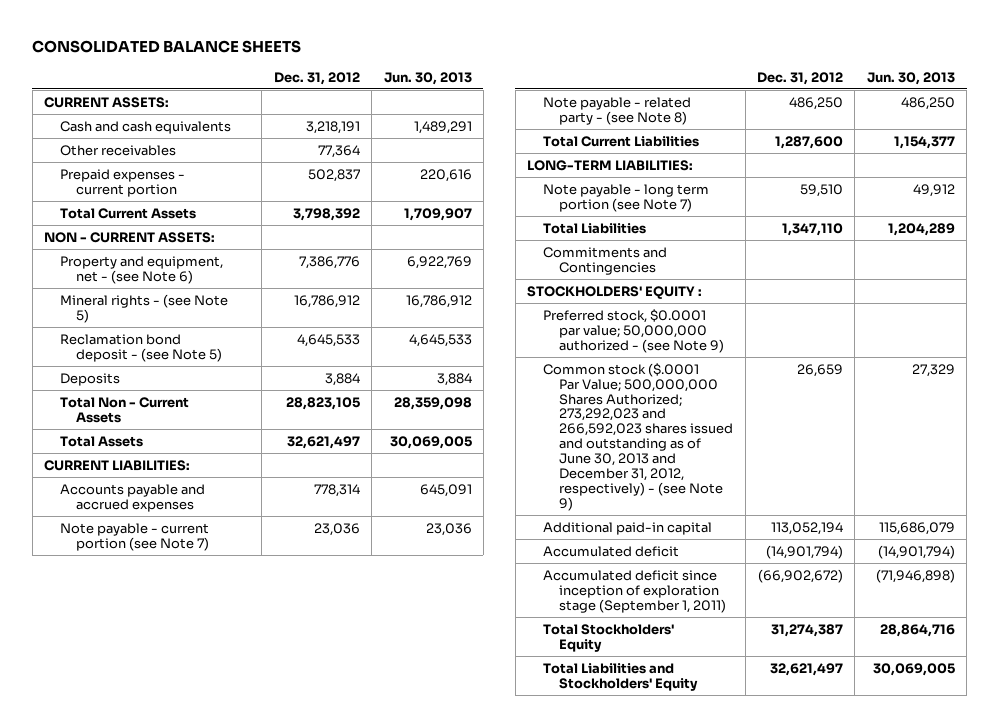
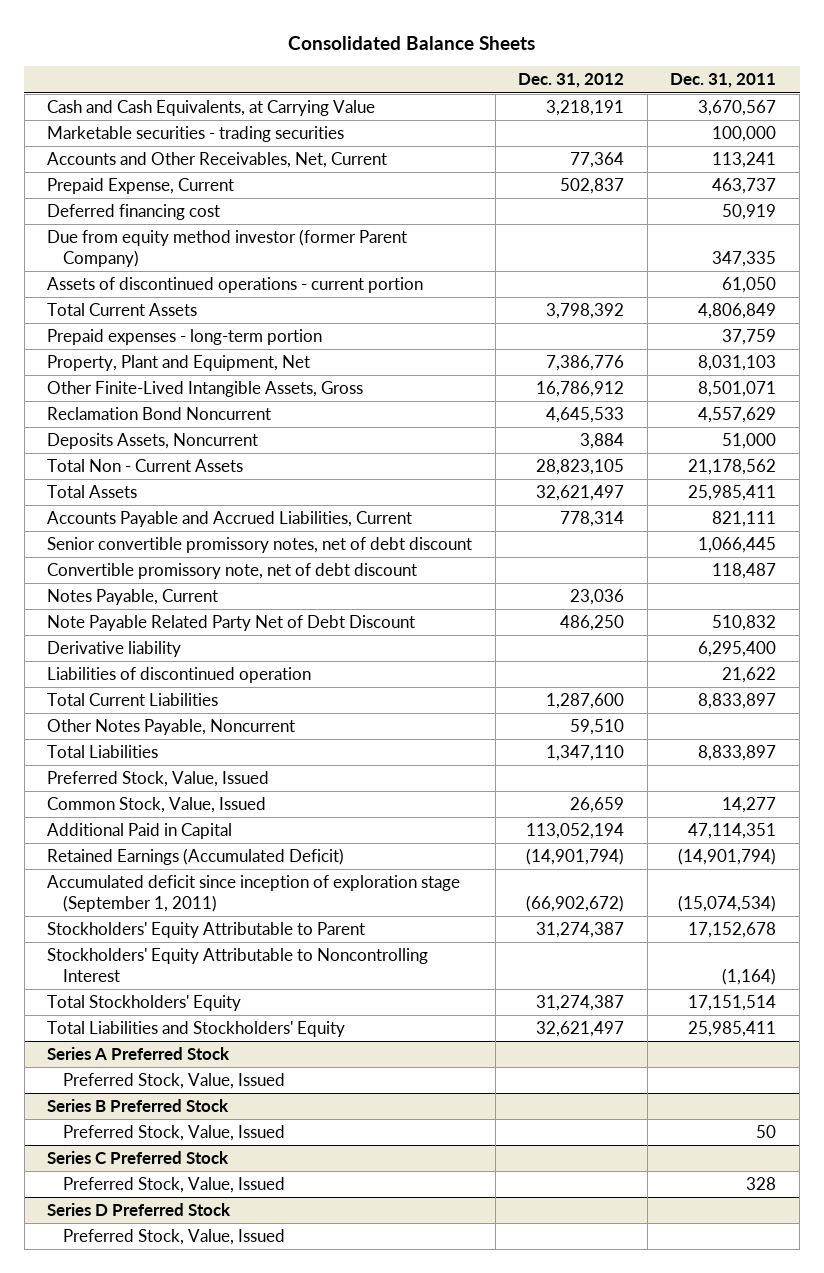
- CONSOLIDATED BALANCE SHEETS
+ Consolidated Balance Sheets
- | Dec. 31, 2012 | Jun. 30, 2013
+ | Dec. 31, 2012 | Dec. 31, 2011
- CURRENT ASSETS:
- Cash and cash equivalents | 3,218,191 | 1,489,291
- Other receivables | 77,364 |
- Prepaid expenses - current portion | 502,837 | 220,616
+ Cash and Cash Equivalents, at Carrying Value | 3,218,191 | 3,670,567
+ Marketable securities - trading securities | | 100,000
+ Accounts and Other Receivables, Net, Current | 77,364 | 113,241
+ Prepaid Expense, Current | 502,837 | 463,737
+ Deferred financing cost | | 50,919
+ Due from equity method investor (former Parent Company) | | 347,335
+ Assets of discontinued operations - current portion | | 61,050
- NON - CURRENT ASSETS:
- Property and equipment, net - (see Note 6) | 7,386,776 | 6,922,769
- Mineral rights - (see Note 5) | 16,786,912 | 16,786,912
- Reclamation bond deposit - (see Note 5) | 4,645,533 | 4,645,533
- Deposits | 3,884 | 3,884
+ Prepaid expenses - long-term portion | | 37,759
+ Property, Plant and Equipment, Net | 7,386,776 | 8,031,103
+ Other Finite-Lived Intangible Assets, Gross | 16,786,912 | 8,501,071
+ Reclamation Bond Noncurrent | 4,645,533 | 4,557,629
+ Deposits Assets, Noncurrent | 3,884 | 51,000
- CURRENT LIABILITIES:
- Accounts payable and accrued expenses | 778,314 | 645,091
- Note payable - current portion (see Note 7) | 23,036 | 23,036
- Note payable - related party - (see Note 8) | 486,250 | 486,250
+ Accounts Payable and Accrued Liabilities, Current | 778,314 | 821,111
+ Senior convertible promissory notes, net of debt discount | | 1,066,445
+ Convertible promissory note, net of debt discount | | 118,487
+ Notes Payable, Current | 23,036 |
+ Note Payable Related Party Net of Debt Discount | 486,250 | 510,832
+ Derivative liability | | 6,295,400
+ Liabilities of discontinued operation | | 21,622
- LONG-TERM LIABILITIES:
- Note payable - long term portion (see Note 7) | 59,510 | 49,912
+ Other Notes Payable, Noncurrent | 59,510 |
- Commitments and Contingencies
- STOCKHOLDERS' EQUITY :
- Preferred stock, $0.0001 par value; 50,000,000 authorized - (see Note 9)
- Common stock ($.0001 Par Value; 500,000,000 Shares Authorized; 273,292,023 and 266,592,023 shares issued and outstanding as of June 30, 2013 and December 31, 2012, respectively) - (see Note 9) | 26,659 | 27,329
- Additional paid-in capital | 113,052,194 | 115,686,079
- Accumulated deficit | (14,901,794) | (14,901,794)
+ Preferred Stock, Value, Issued
+ Common Stock, Value, Issued | 26,659 | 14,277
+ Additional Paid in Capital | 113,052,194 | 47,114,351
+ Retained Earnings (Accumulated Deficit) | (14,901,794) | (14,901,794)
+ Stockholders' Equity Attributable to Parent | 31,274,387 | 17,152,678
+ Stockholders' Equity Attributable to Noncontrolling Interest | | (1,164)
+ Series A Preferred Stock
+ Preferred Stock, Value, Issued
+ Series B Preferred Stock
+ Preferred Stock, Value, Issued | | 50
+ Series C Preferred Stock
+ Preferred Stock, Value, Issued | | 328
+ Series D Preferred Stock
+ Preferred Stock, Value, Issued

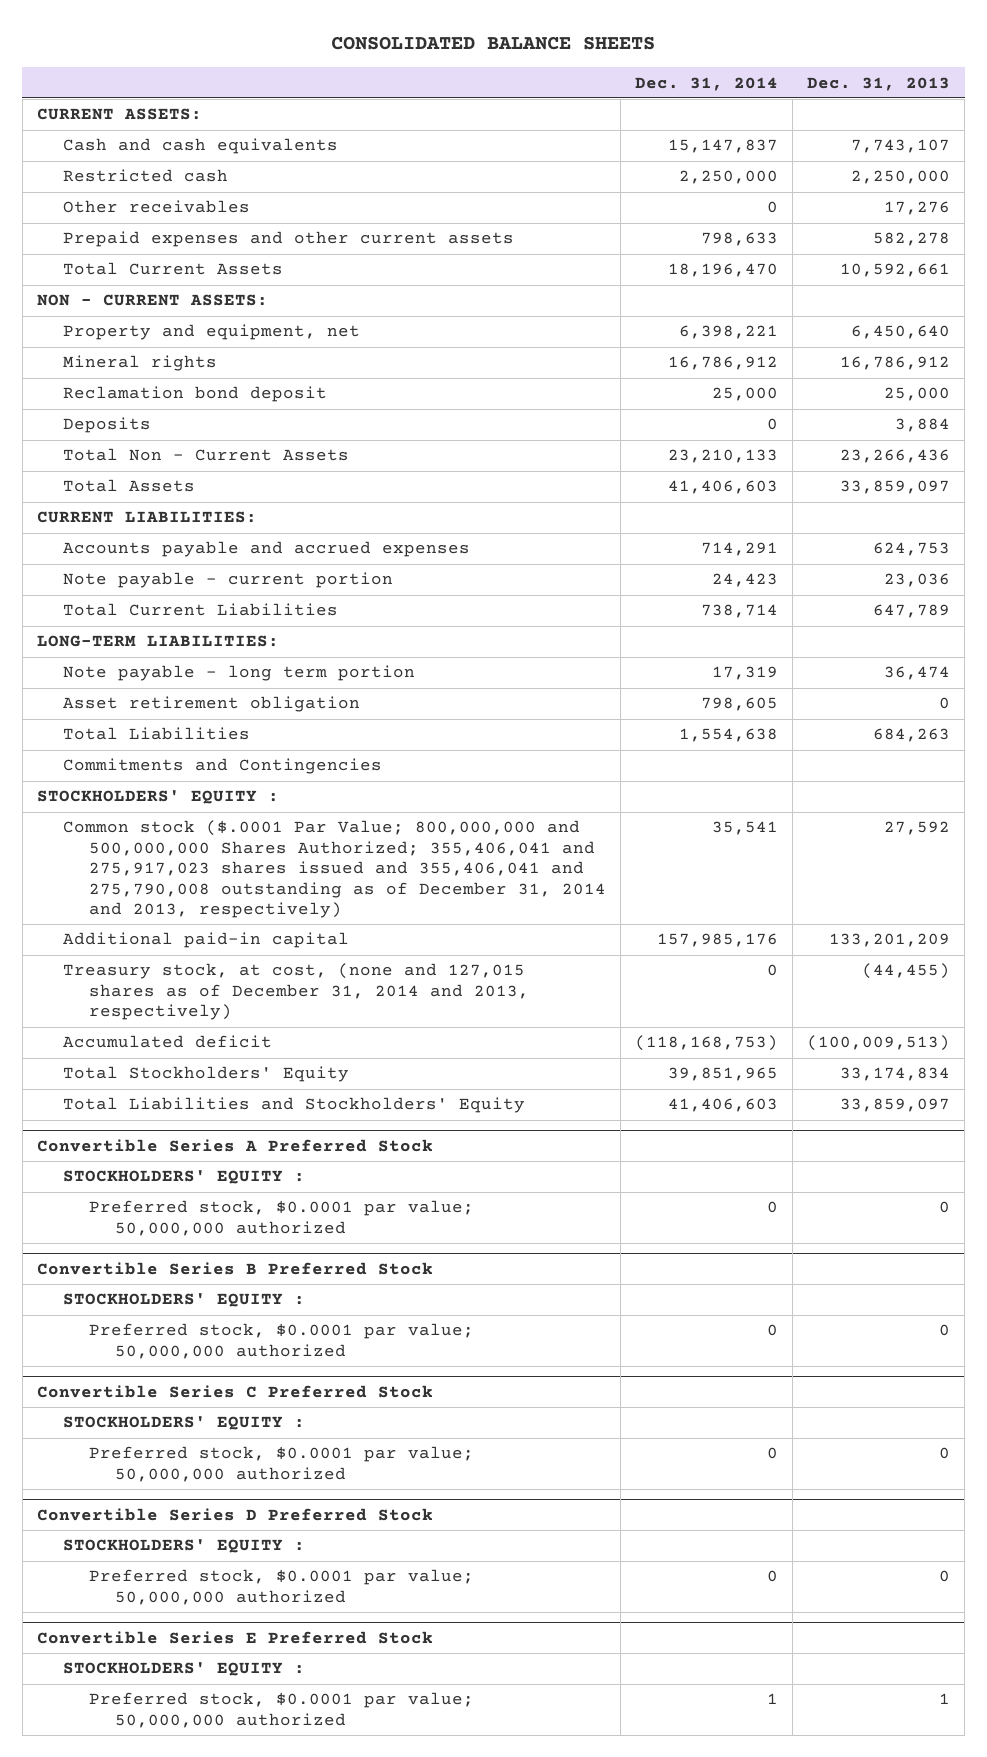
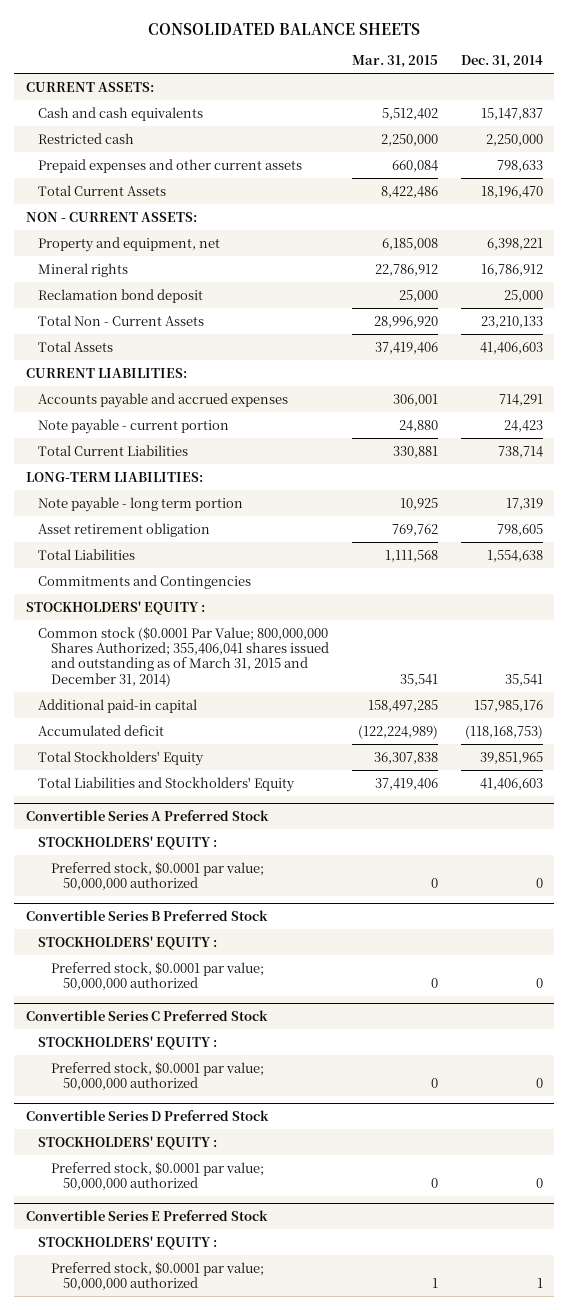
- | Dec. 31, 2014 | Dec. 31, 2013
+ | Mar. 31, 2015 | Dec. 31, 2014
- Other receivables | 0 | 17,276
- Deposits | 0 | 3,884
- Common stock ($.0001 Par Value; 800,000,000 and 500,000,000 Shares Authorized; 355,406,041 and 275,917,023 shares issued and 355,406,041 and 275,790,008 outstanding as of December 31, 2014 and 2013, respectively) | 35,541 | 27,592
+ Common stock ($0.0001 Par Value; 800,000,000 Shares Authorized; 355,406,041 shares issued and outstanding as of March 31, 2015 and December 31, 2014) | 35,541 | 35,541
- Treasury stock, at cost, (none and 127,015 shares as of December 31, 2014 and 2013, respectively) | 0 | (44,455)

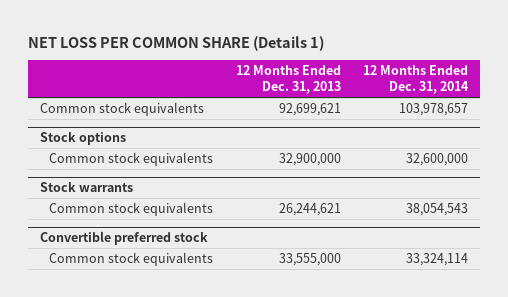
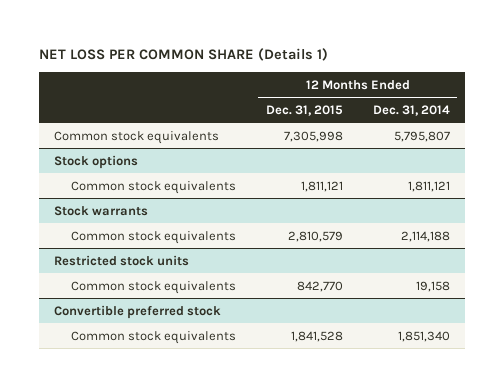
- | 12 Months Ended Dec. 31, 2013 | 12 Months Ended Dec. 31, 2014
+ | 12 Months Ended Dec. 31, 2015 | 12 Months Ended Dec. 31, 2014
- Common stock equivalents | 92,699,621 | 103,978,657
+ Common stock equivalents | 7,305,998 | 5,795,807
@ Stock options
- Common stock equivalents | 32,900,000 | 32,600,000
+ Common stock equivalents | 1,811,121 | 1,811,121
@ Stock warrants
- Common stock equivalents | 26,244,621 | 38,054,543
+ Common stock equivalents | 2,810,579 | 2,114,188
+ Restricted stock units
+ Common stock equivalents | 842,770 | 19,158
@ Convertible preferred stock
- Common stock equivalents | 33,555,000 | 33,324,114
+ Common stock equivalents | 1,841,528 | 1,851,340

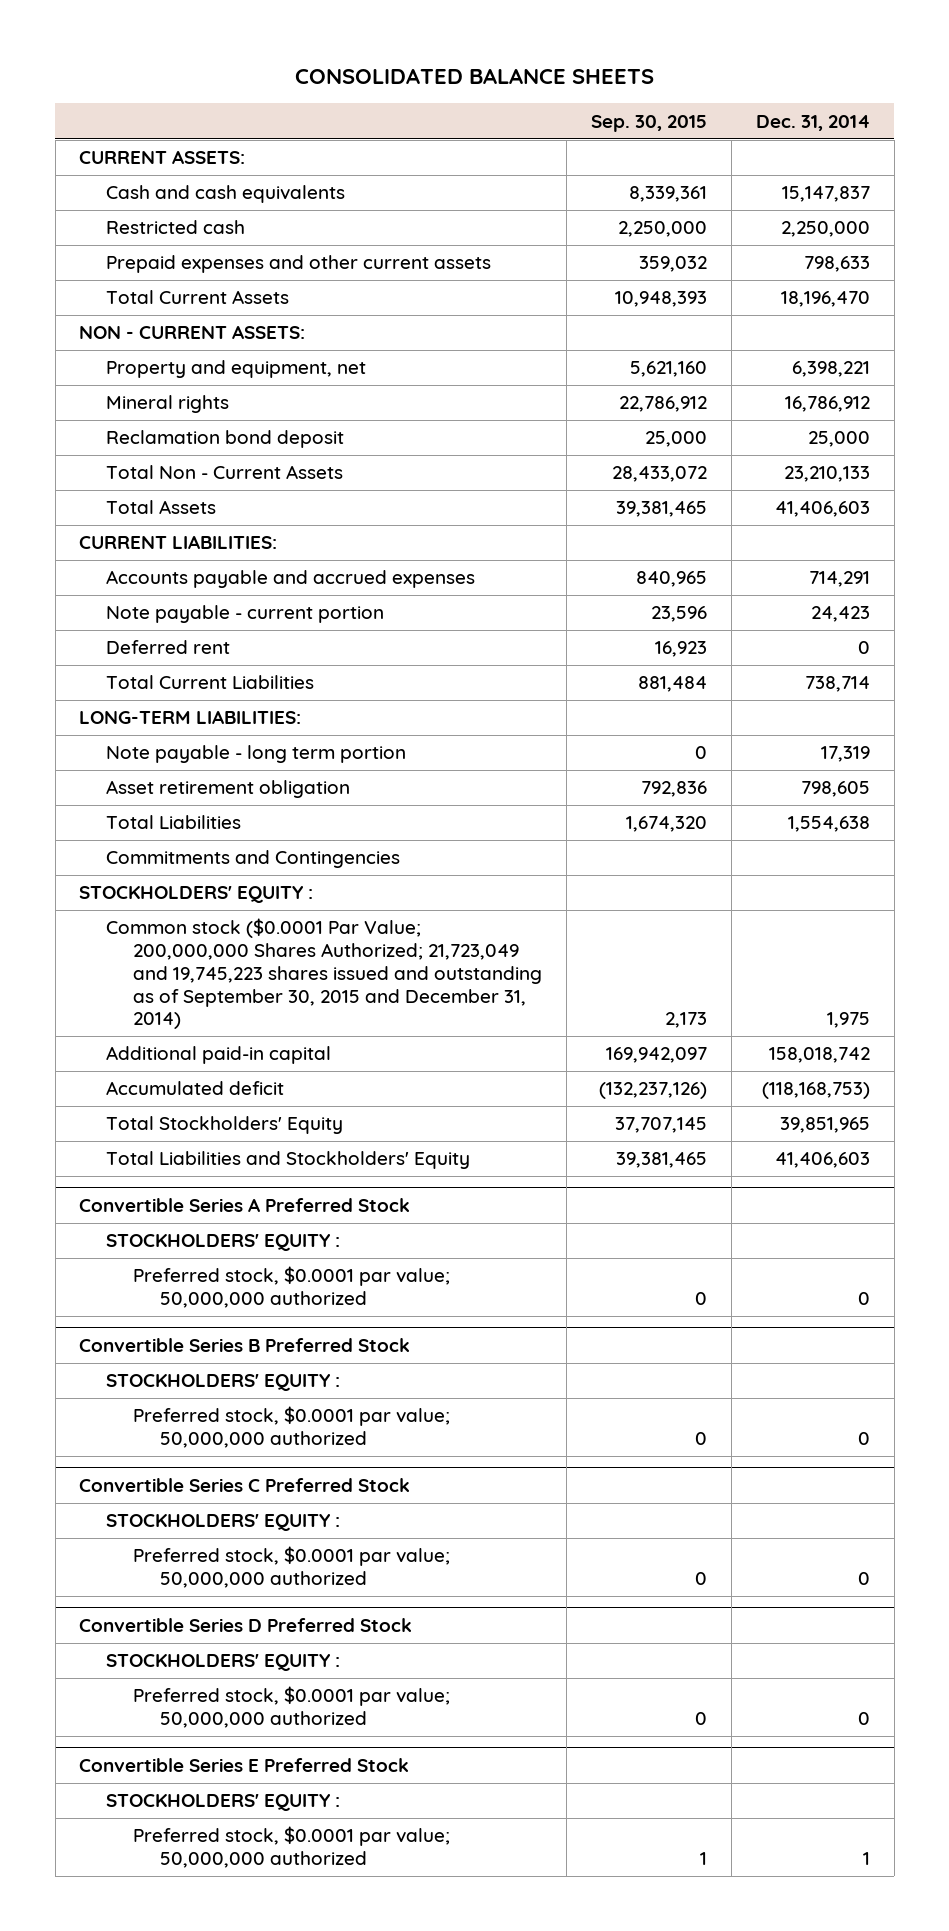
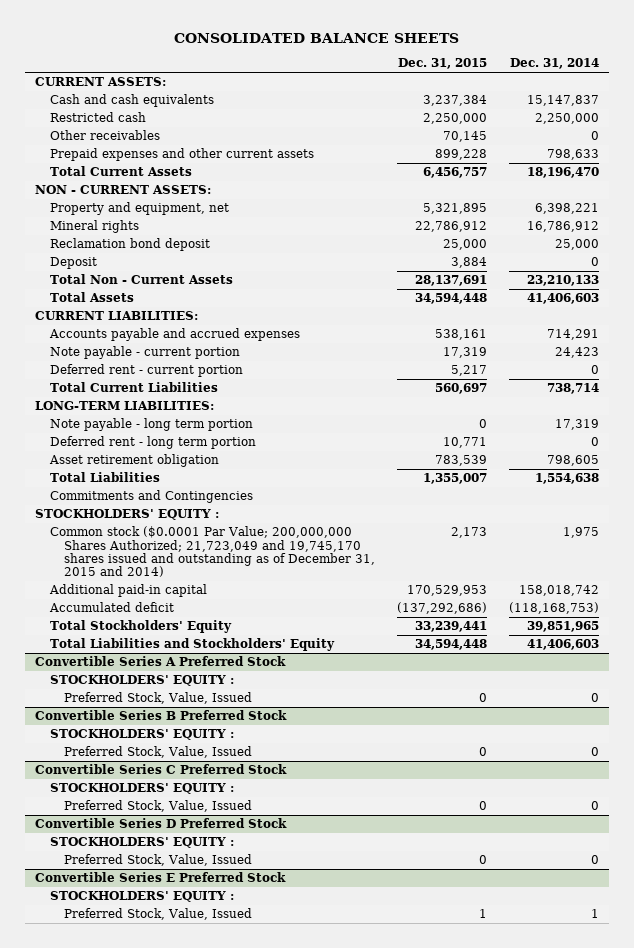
- | Sep. 30, 2015 | Dec. 31, 2014
+ | Dec. 31, 2015 | Dec. 31, 2014
+ Other receivables | 70,145 | 0
+ Deposit | 3,884 | 0
- Deferred rent | 16,923 | 0
+ Deferred rent - current portion | 5,217 | 0
+ Deferred rent - long term portion | 10,771 | 0
- Common stock ($0.0001 Par Value; 200,000,000 Shares Authorized; 21,723,049 and 19,745,223 shares issued and outstanding as of September 30, 2015 and December 31, 2014) | 2,173 | 1,975
+ Common stock ($0.0001 Par Value; 200,000,000 Shares Authorized; 21,723,049 and 19,745,170 shares issued and outstanding as of December 31, 2015 and 2014) | 2,173 | 1,975
@ Convertible Series A Preferred Stock
- Preferred stock, $0.0001 par value; 50,000,000 authorized | 0 | 0
+ Preferred Stock, Value, Issued | 0 | 0
@ Convertible Series B Preferred Stock
- Preferred stock, $0.0001 par value; 50,000,000 authorized | 0 | 0
+ Preferred Stock, Value, Issued | 0 | 0
@ Convertible Series C Preferred Stock
- Preferred stock, $0.0001 par value; 50,000,000 authorized | 0 | 0
+ Preferred Stock, Value, Issued | 0 | 0
@ Convertible Series D Preferred Stock
- Preferred stock, $0.0001 par value; 50,000,000 authorized | 0 | 0
+ Preferred Stock, Value, Issued | 0 | 0
@ Convertible Series E Preferred Stock
- Preferred stock, $0.0001 par value; 50,000,000 authorized | 1 | 1
+ Preferred Stock, Value, Issued | 1 | 1

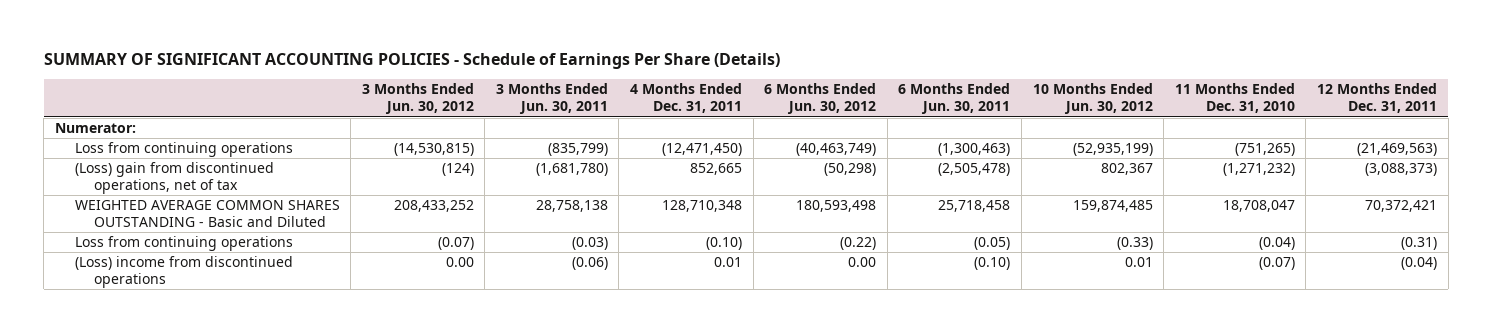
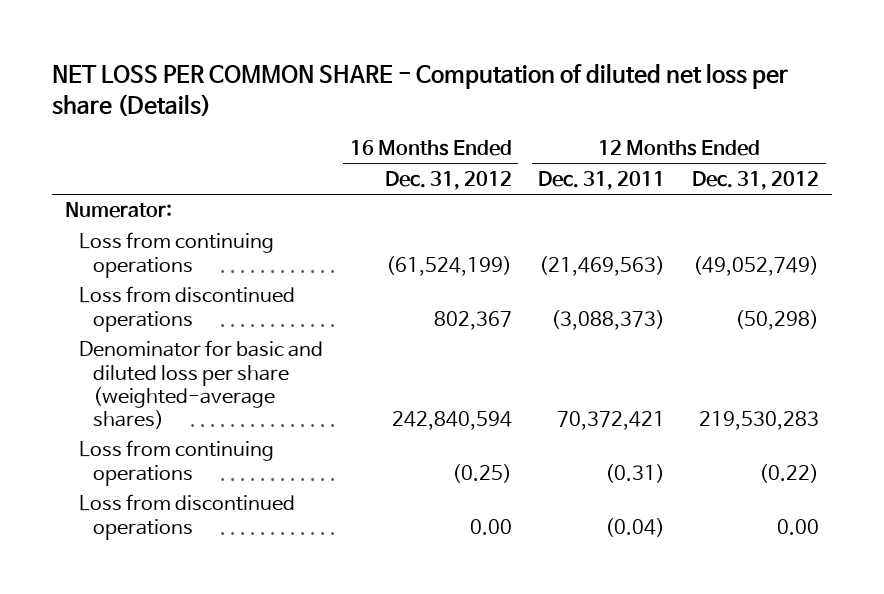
- SUMMARY OF SIGNIFICANT ACCOUNTING POLICIES - Schedule of Earnings Per Share (Details)
+ NET LOSS PER COMMON SHARE - Computation of diluted net loss per share (Details)
- | 3 Months Ended Jun. 30, 2012 | 3 Months Ended Jun. 30, 2011 | 4 Months Ended Dec. 31, 2011 | 6 Months Ended Jun. 30, 2012 | 6 Months Ended Jun. 30, 2011 | 10 Months Ended Jun. 30, 2012 | 11 Months Ended Dec. 31, 2010 | 12 Months Ended Dec. 31, 2011
+ | 16 Months Ended Dec. 31, 2012 | 12 Months Ended Dec. 31, 2011 | 12 Months Ended Dec. 31, 2012
- (Loss) gain from discontinued operations, net of tax | (124) | (1,681,780) | 852,665 | (50,298) | (2,505,478) | 802,367 | (1,271,232) | (3,088,373)
- WEIGHTED AVERAGE COMMON SHARES OUTSTANDING - Basic and Diluted | 208,433,252 | 28,758,138 | 128,710,348 | 180,593,498 | 25,718,458 | 159,874,485 | 18,708,047 | 70,372,421
+ Loss from discontinued operations | 802,367 | (3,088,373) | (50,298)
+ Denominator for basic and diluted loss per share (weighted-average shares) | 242,840,594 | 70,372,421 | 219,530,283
- (Loss) income from discontinued operations | 0.00 | (0.06) | 0.01 | 0.00 | (0.10) | 0.01 | (0.07) | (0.04)
+ Loss from discontinued operations | 0.00 | (0.04) | 0.00

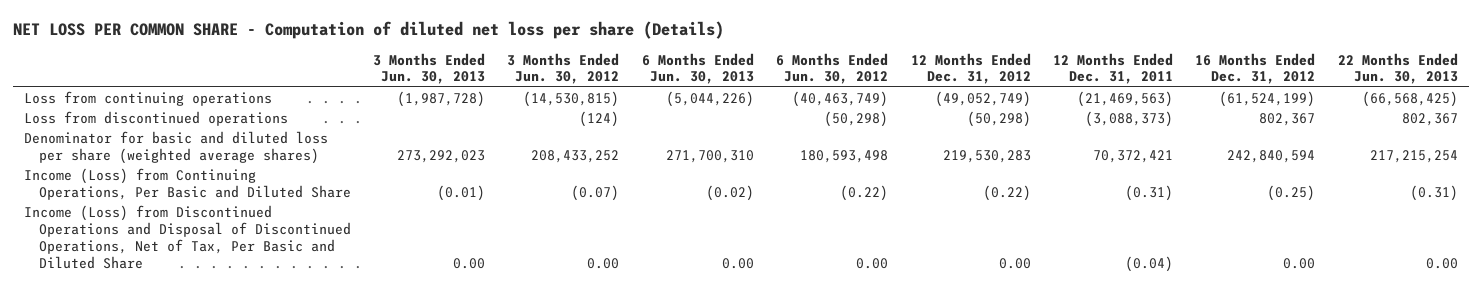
- | 16 Months Ended Dec. 31, 2012 | 12 Months Ended Dec. 31, 2011 | 12 Months Ended Dec. 31, 2012
+ | 3 Months Ended Jun. 30, 2013 | 3 Months Ended Jun. 30, 2012 | 6 Months Ended Jun. 30, 2013 | 6 Months Ended Jun. 30, 2012 | 12 Months Ended Dec. 31, 2012 | 12 Months Ended Dec. 31, 2011 | 16 Months Ended Dec. 31, 2012 | 22 Months Ended Jun. 30, 2013
- Numerator:
- Denominator for basic and diluted loss per share (weighted-average shares) | 242,840,594 | 70,372,421 | 219,530,283
- Loss from continuing operations | (0.25) | (0.31) | (0.22)
- Loss from discontinued operations | 0.00 | (0.04) | 0.00
+ Denominator for basic and diluted loss per share (weighted average shares) | 273,292,023 | 208,433,252 | 271,700,310 | 180,593,498 | 219,530,283 | 70,372,421 | 242,840,594 | 217,215,254
+ Income (Loss) from Continuing Operations, Per Basic and Diluted Share | (0.01) | (0.07) | (0.02) | (0.22) | (0.22) | (0.31) | (0.25) | (0.31)
+ Income (Loss) from Discontinued Operations and Disposal of Discontinued Operations, Net of Tax, Per Basic and Diluted Share | 0.00 | 0.00 | 0.00 | 0.00 | 0.00 | (0.04) | 0.00 | 0.00

